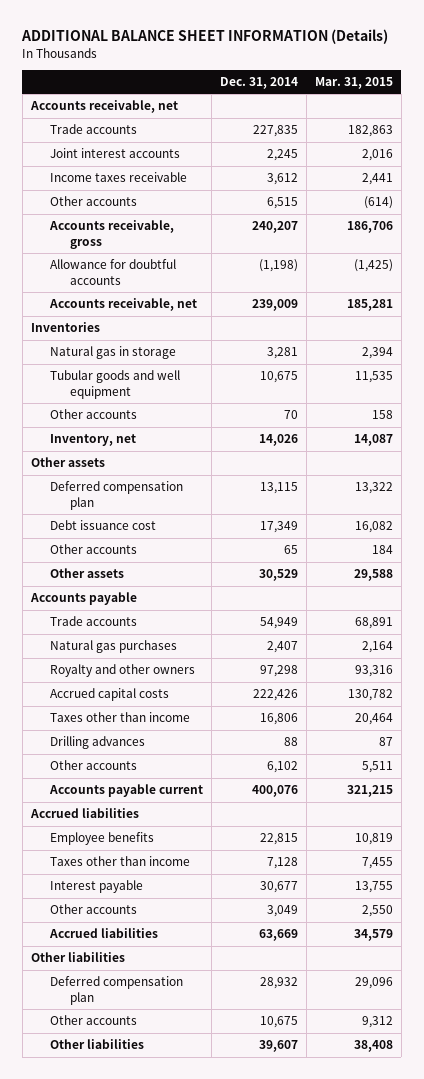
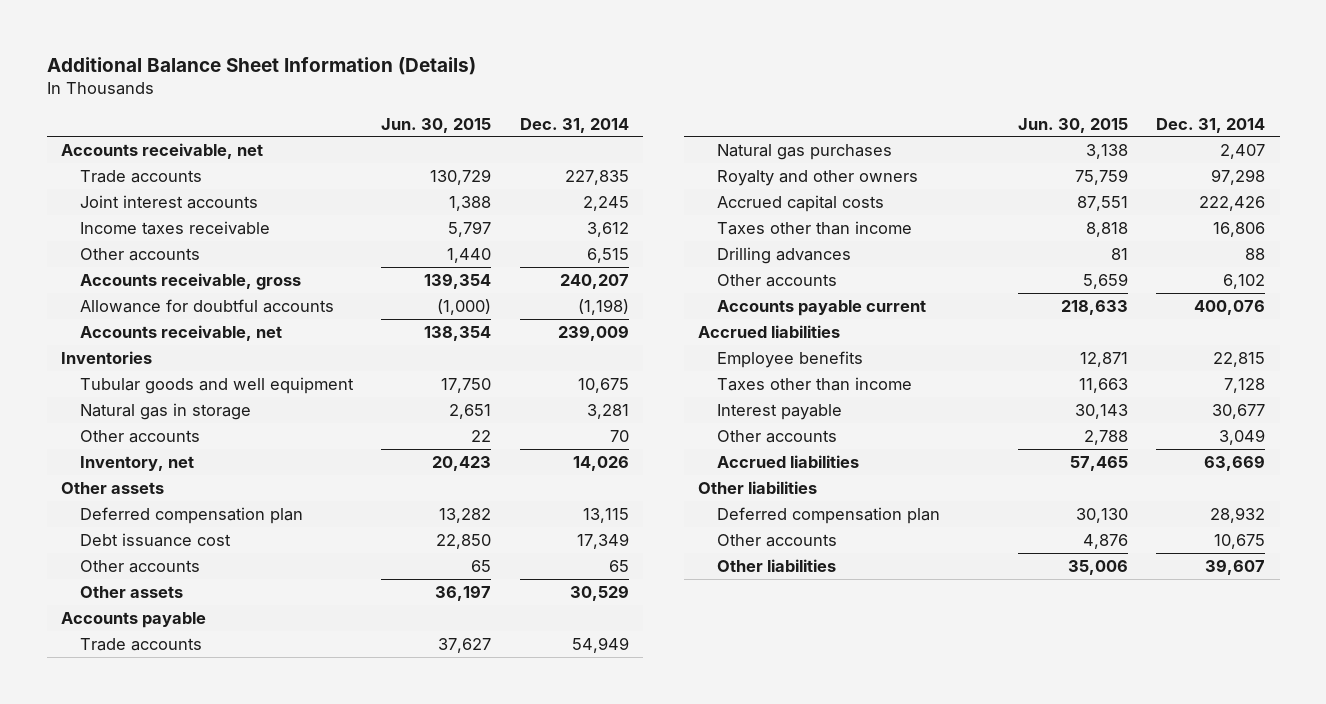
- ADDITIONAL BALANCE SHEET INFORMATION (Details)
+ Additional Balance Sheet Information (Details)
- | Dec. 31, 2014 | Mar. 31, 2015
+ | Jun. 30, 2015 | Dec. 31, 2014
moved down: Natural gas in storage | 2,651 | 3,281

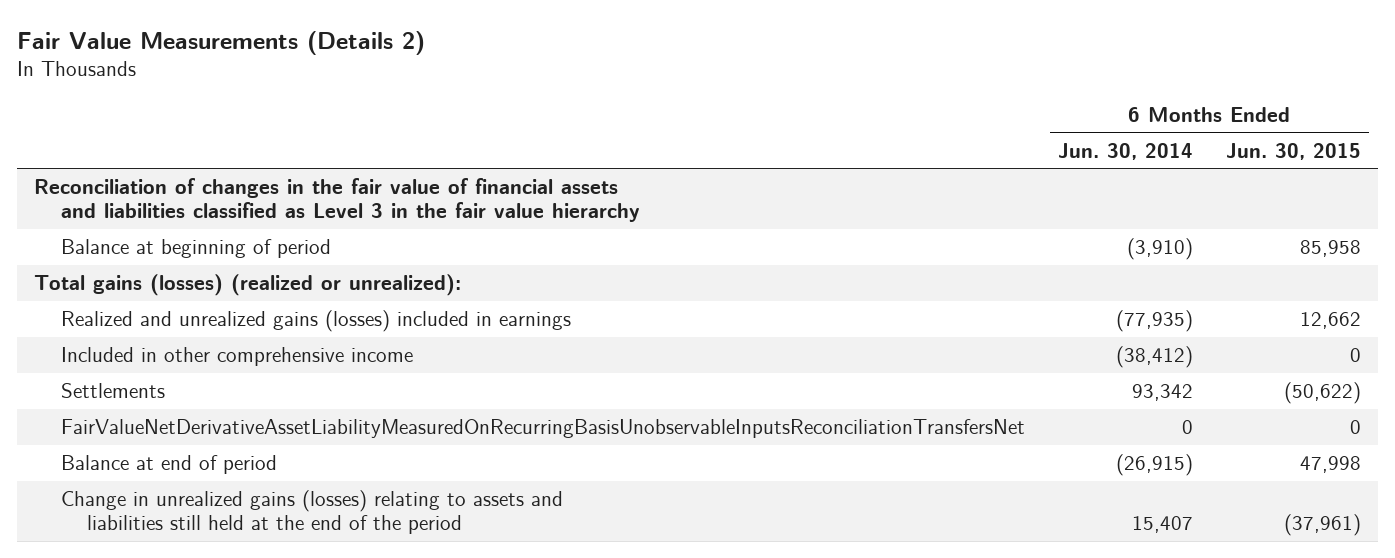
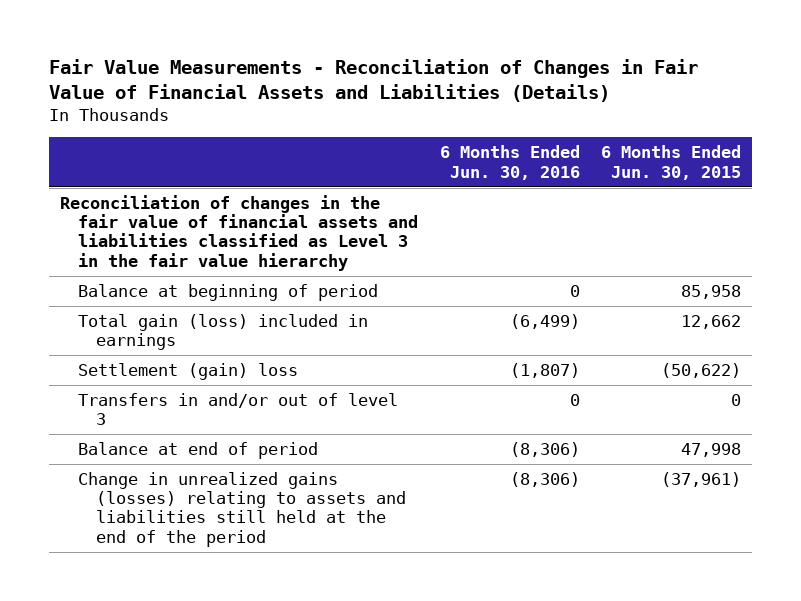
- Fair Value Measurements (Details 2)
+ Fair Value Measurements - Reconciliation of Changes in Fair Value of Financial Assets and Liabilities (Details)
- | 6 Months Ended Jun. 30, 2014 | 6 Months Ended Jun. 30, 2015
+ | 6 Months Ended Jun. 30, 2016 | 6 Months Ended Jun. 30, 2015
- Total gains (losses) (realized or unrealized):
- Realized and unrealized gains (losses) included in earnings | (77,935) | 12,662
- Included in other comprehensive income | (38,412) | 0
- Settlements | 93,342 | (50,622)
- FairValueNetDerivativeAssetLiabilityMeasuredOnRecurringBasisUnobservableInputsReconciliationTransfersNet | 0 | 0
+ Total gain (loss) included in earnings | (6,499) | 12,662
+ Settlement (gain) loss | (1,807) | (50,622)
+ Transfers in and/or out of level 3 | 0 | 0

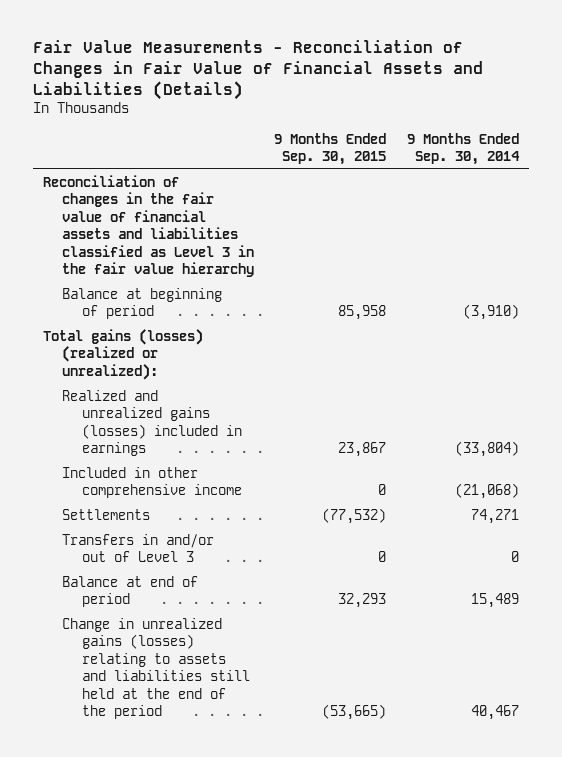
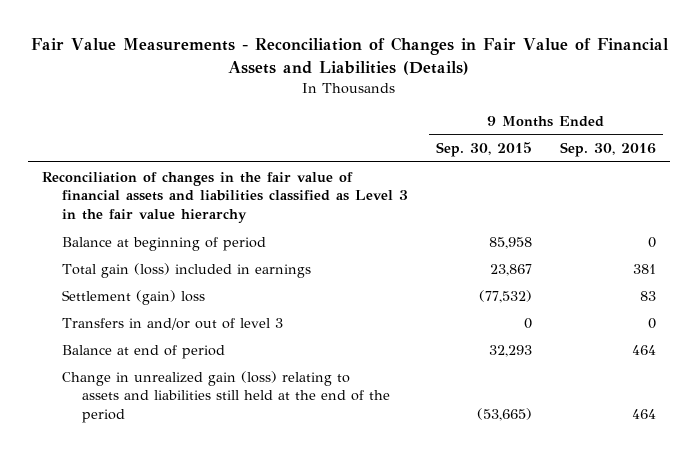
- | 9 Months Ended Sep. 30, 2015 | 9 Months Ended Sep. 30, 2014
+ | 9 Months Ended Sep. 30, 2015 | 9 Months Ended Sep. 30, 2016
- Total gains (losses) (realized or unrealized):
- Realized and unrealized gains (losses) included in earnings | 23,867 | (33,804)
- Included in other comprehensive income | 0 | (21,068)
- Settlements | (77,532) | 74,271
- Transfers in and/or out of Level 3 | 0 | 0
+ Total gain (loss) included in earnings | 23,867 | 381
+ Settlement (gain) loss | (77,532) | 83
+ Transfers in and/or out of level 3 | 0 | 0
- Change in unrealized gains (losses) relating to assets and liabilities still held at the end of the period | (53,665) | 40,467
+ Change in unrealized gain (loss) relating to assets and liabilities still held at the end of the period | (53,665) | 464

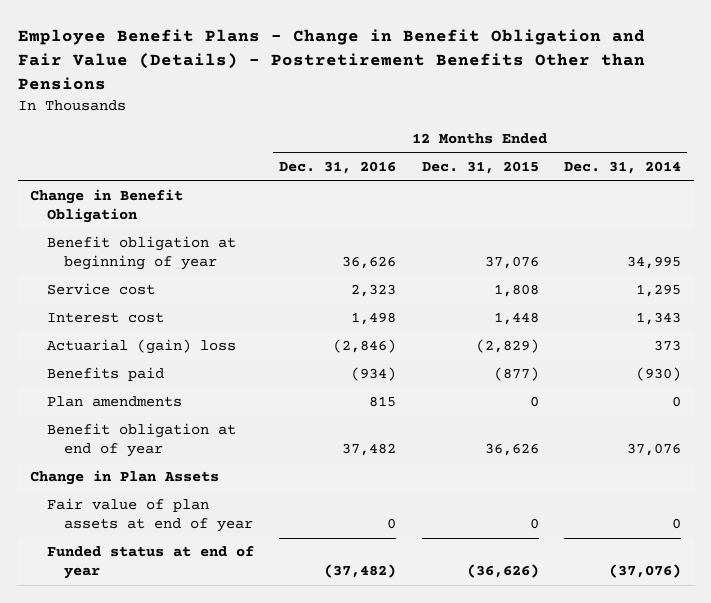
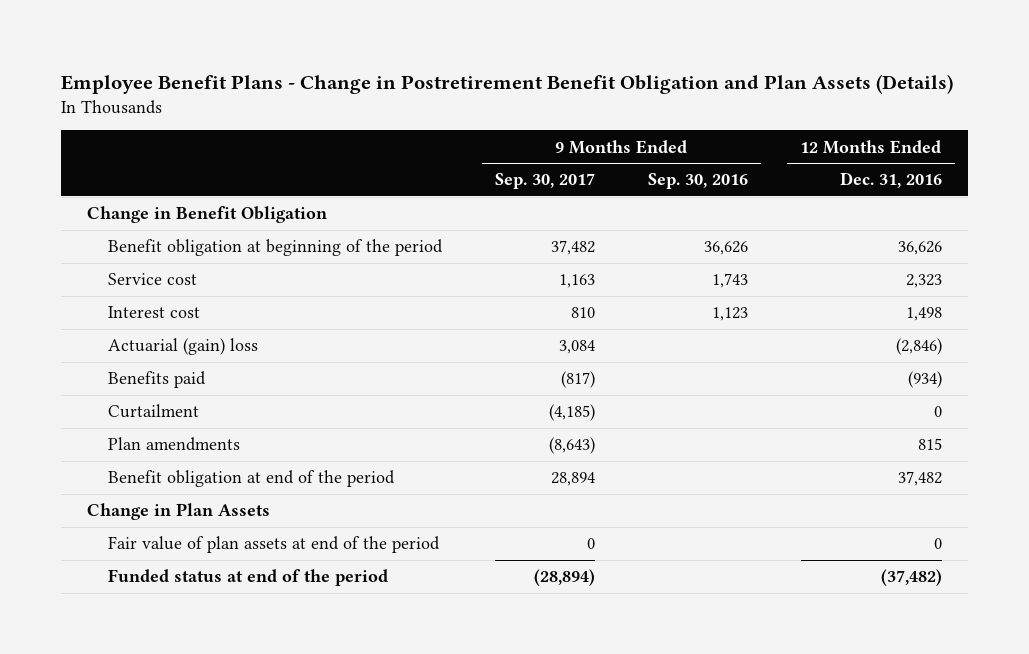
- Employee Benefit Plans - Change in Benefit Obligation and Fair Value (Details) - Postretirement Benefits Other than Pensions
+ Employee Benefit Plans - Change in Postretirement Benefit Obligation and Plan Assets (Details)
- | 12 Months Ended Dec. 31, 2016 | 12 Months Ended Dec. 31, 2015 | 12 Months Ended Dec. 31, 2014
+ | 9 Months Ended Sep. 30, 2017 | 9 Months Ended Sep. 30, 2016 | 12 Months Ended Dec. 31, 2016
- Benefit obligation at beginning of year | 36,626 | 37,076 | 34,995
+ Benefit obligation at beginning of the period | 37,482 | 36,626 | 36,626
+ Curtailment | (4,185) | | 0
- Benefit obligation at end of year | 37,482 | 36,626 | 37,076
+ Benefit obligation at end of the period | 28,894 | | 37,482
- Fair value of plan assets at end of year | 0 | 0 | 0
- Funded status at end of year | (37,482) | (36,626) | (37,076)
+ Fair value of plan assets at end of the period | 0 | | 0
+ Funded status at end of the period | (28,894) | | (37,482)

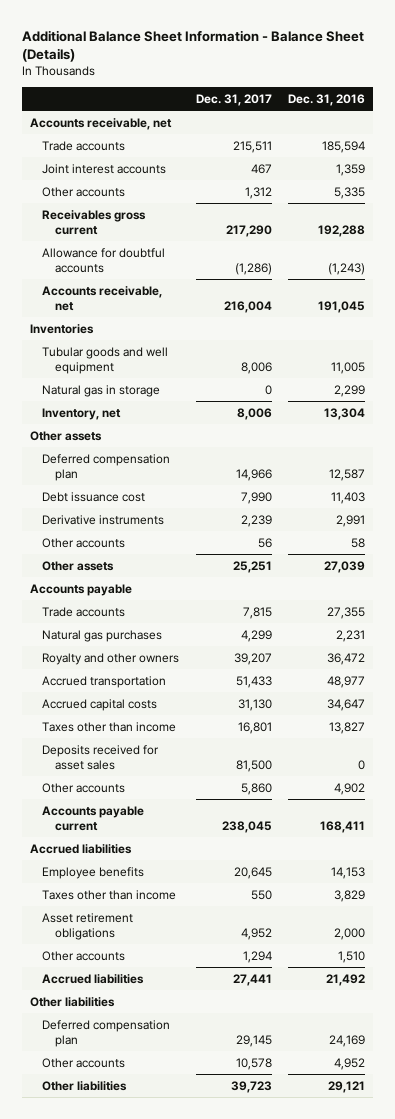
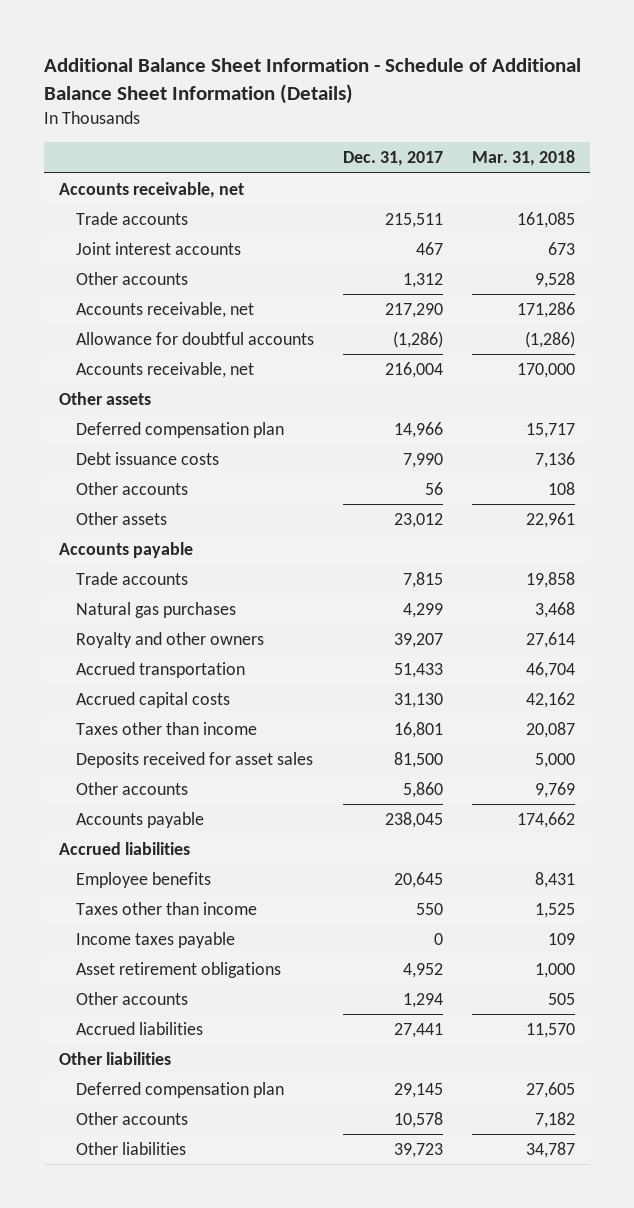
- Additional Balance Sheet Information - Balance Sheet (Details)
+ Additional Balance Sheet Information - Schedule of Additional Balance Sheet Information (Details)
- | Dec. 31, 2017 | Dec. 31, 2016
+ | Dec. 31, 2017 | Mar. 31, 2018
- Receivables gross current | 217,290 | 192,288
+ Accounts receivable, net | 217,290 | 171,286
- Inventories
- Tubular goods and well equipment | 8,006 | 11,005
- Natural gas in storage | 0 | 2,299
- Inventory, net | 8,006 | 13,304
- Debt issuance cost | 7,990 | 11,403
- Derivative instruments | 2,239 | 2,991
+ Debt issuance costs | 7,990 | 7,136
- Other assets | 25,251 | 27,039
+ Other assets | 23,012 | 22,961
- Accounts payable current | 238,045 | 168,411
+ Accounts payable | 238,045 | 174,662
+ Income taxes payable | 0 | 109

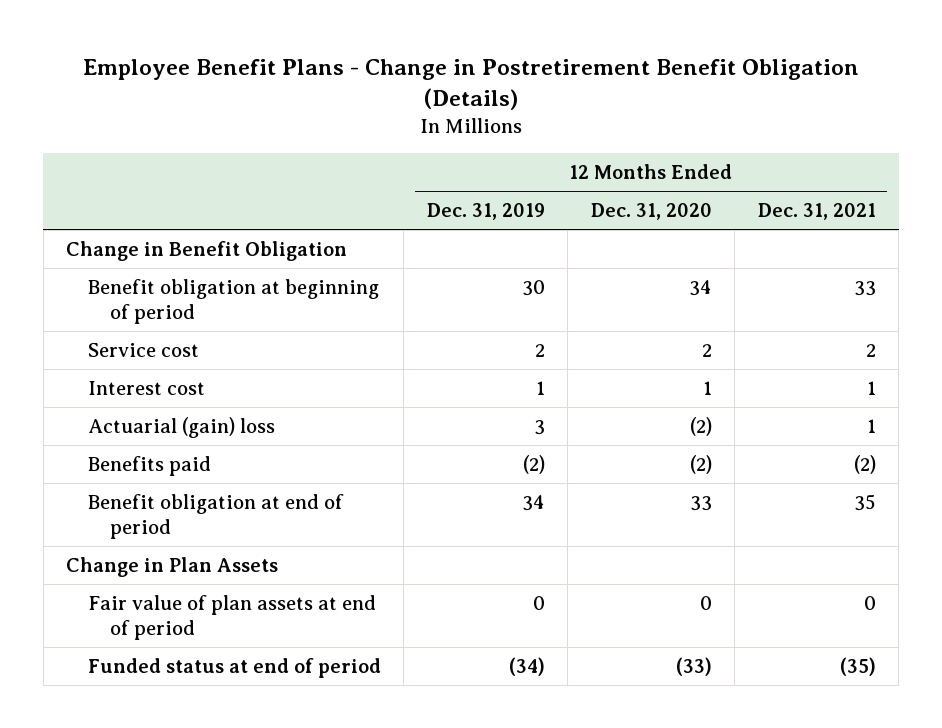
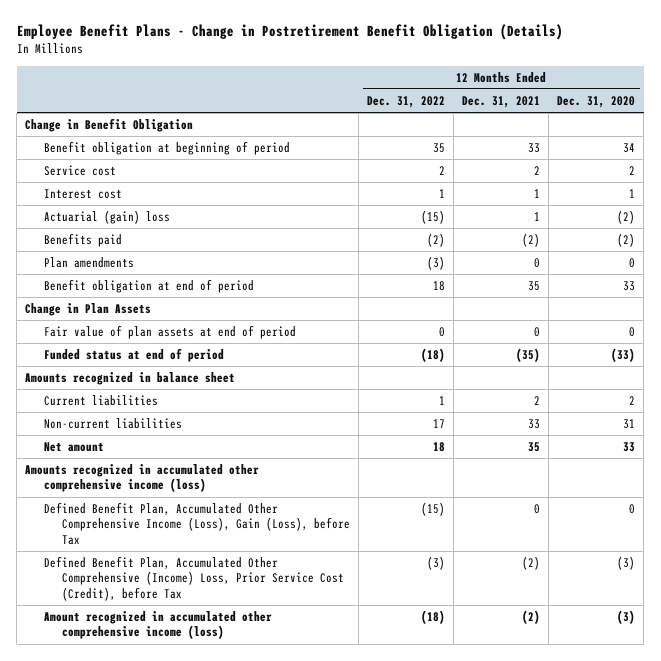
- | 12 Months Ended Dec. 31, 2019 | 12 Months Ended Dec. 31, 2020 | 12 Months Ended Dec. 31, 2021
+ | 12 Months Ended Dec. 31, 2022 | 12 Months Ended Dec. 31, 2021 | 12 Months Ended Dec. 31, 2020
+ Plan amendments | (3) | 0 | 0
+ Amounts recognized in balance sheet
+ Current liabilities | 1 | 2 | 2
+ Non-current liabilities | 17 | 33 | 31
+ Net amount | 18 | 35 | 33
+ Amounts recognized in accumulated other comprehensive income (loss)
+ Defined Benefit Plan, Accumulated Other Comprehensive Income (Loss), Gain (Loss), before Tax | (15) | 0 | 0
+ Defined Benefit Plan, Accumulated Other Comprehensive (Income) Loss, Prior Service Cost (Credit), before Tax | (3) | (2) | (3)
+ Amount recognized in accumulated other comprehensive income (loss) | (18) | (2) | (3)

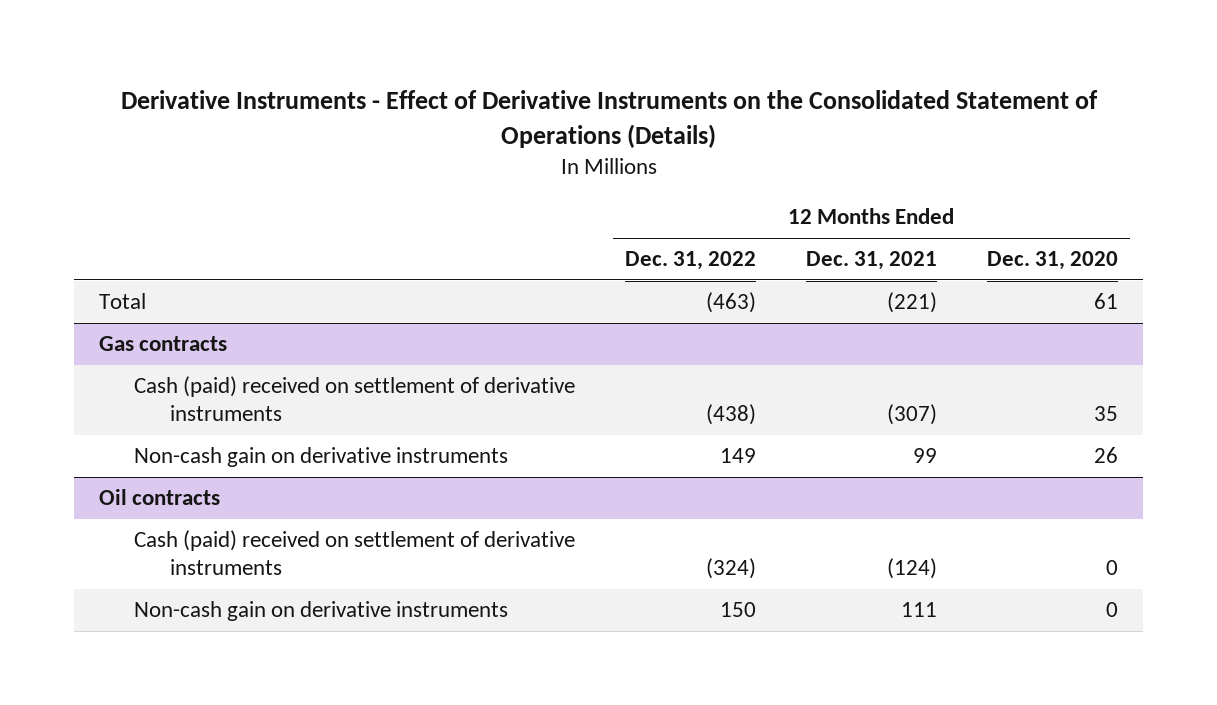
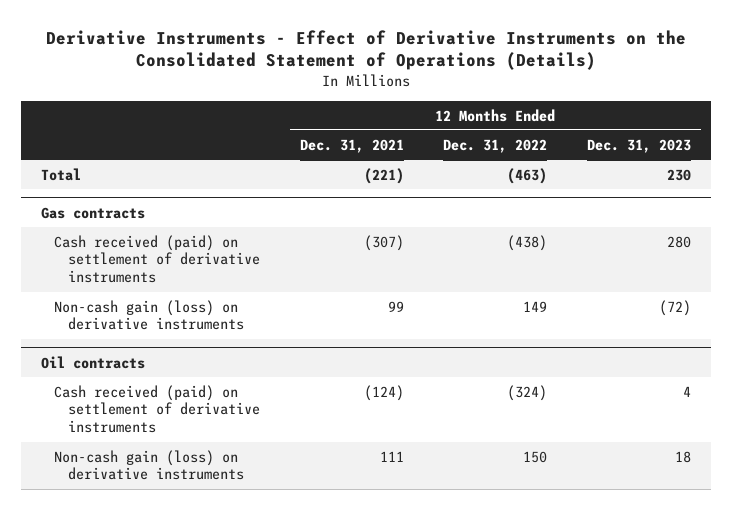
- | 12 Months Ended Dec. 31, 2022 | 12 Months Ended Dec. 31, 2021 | 12 Months Ended Dec. 31, 2020
+ | 12 Months Ended Dec. 31, 2021 | 12 Months Ended Dec. 31, 2022 | 12 Months Ended Dec. 31, 2023
@ Gas contracts
- Cash (paid) received on settlement of derivative instruments | (438) | (307) | 35
- Non-cash gain on derivative instruments | 149 | 99 | 26
+ Cash received (paid) on settlement of derivative instruments | (307) | (438) | 280
+ Non-cash gain (loss) on derivative instruments | 99 | 149 | (72)
@ Oil contracts
- Cash (paid) received on settlement of derivative instruments | (324) | (124) | 0
- Non-cash gain on derivative instruments | 150 | 111 | 0
+ Cash received (paid) on settlement of derivative instruments | (124) | (324) | 4
+ Non-cash gain (loss) on derivative instruments | 111 | 150 | 18

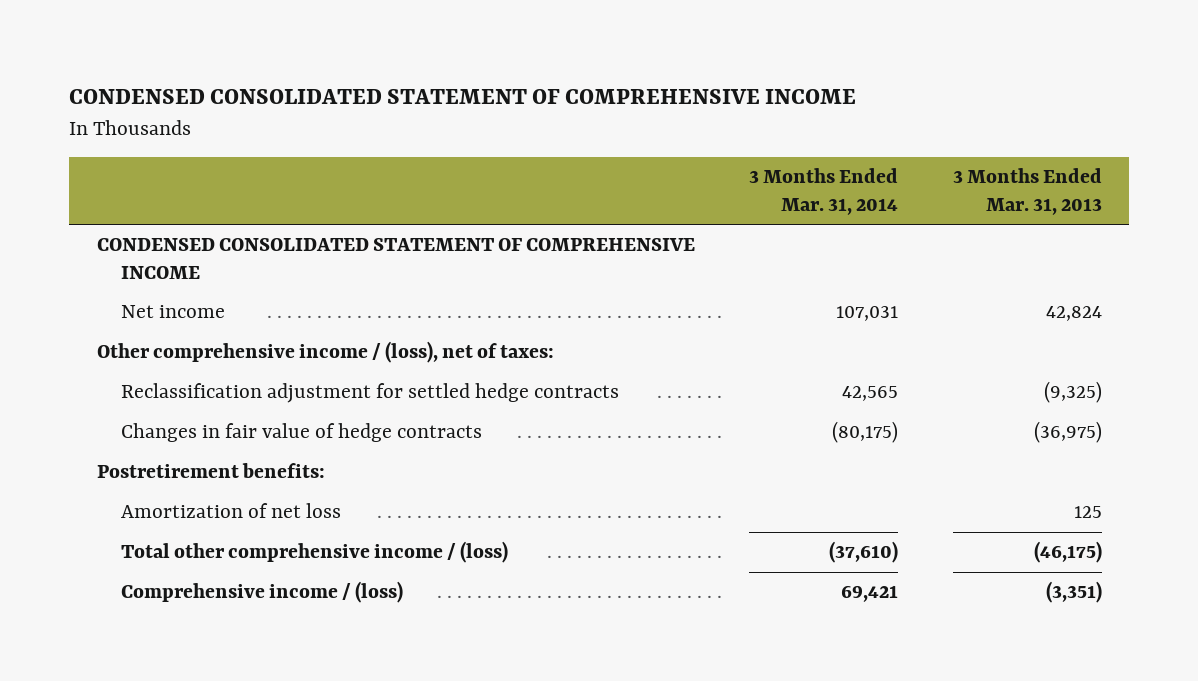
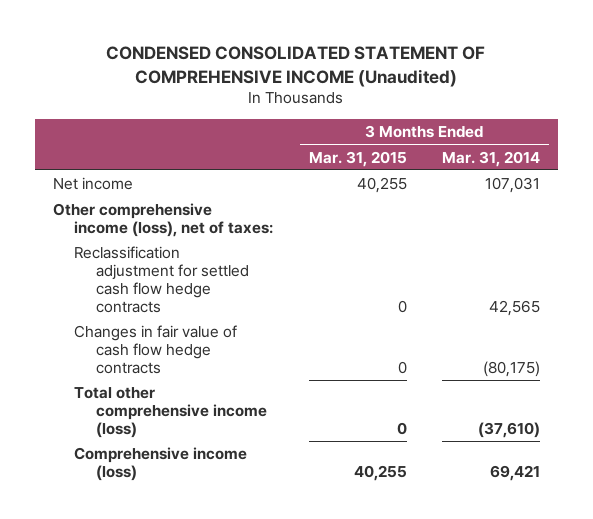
- CONDENSED CONSOLIDATED STATEMENT OF COMPREHENSIVE INCOME
+ CONDENSED CONSOLIDATED STATEMENT OF COMPREHENSIVE INCOME (Unaudited)
- | 3 Months Ended Mar. 31, 2014 | 3 Months Ended Mar. 31, 2013
+ | 3 Months Ended Mar. 31, 2015 | 3 Months Ended Mar. 31, 2014
- CONDENSED CONSOLIDATED STATEMENT OF COMPREHENSIVE INCOME
- Other comprehensive income / (loss), net of taxes:
- Reclassification adjustment for settled hedge contracts | 42,565 | (9,325)
- Changes in fair value of hedge contracts | (80,175) | (36,975)
- Postretirement benefits:
- Amortization of net loss | | 125
- Total other comprehensive income / (loss) | (37,610) | (46,175)
- Comprehensive income / (loss) | 69,421 | (3,351)
+ Other comprehensive income (loss), net of taxes:
+ Reclassification adjustment for settled cash flow hedge contracts | 0 | 42,565
+ Changes in fair value of cash flow hedge contracts | 0 | (80,175)
+ Total other comprehensive income (loss) | 0 | (37,610)
+ Comprehensive income (loss) | 40,255 | 69,421

